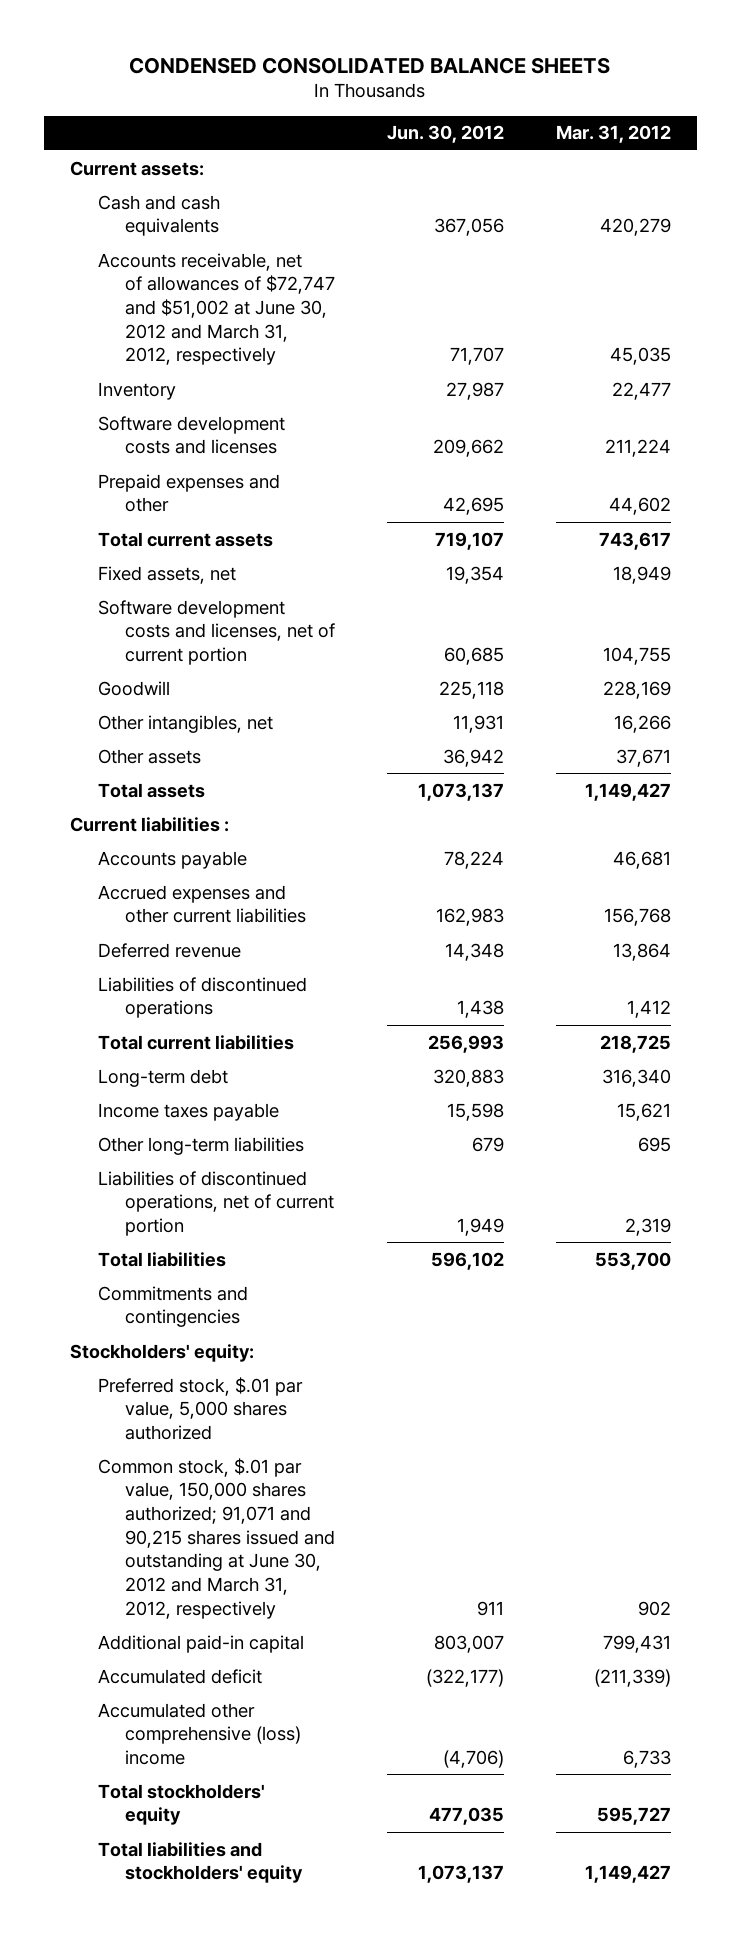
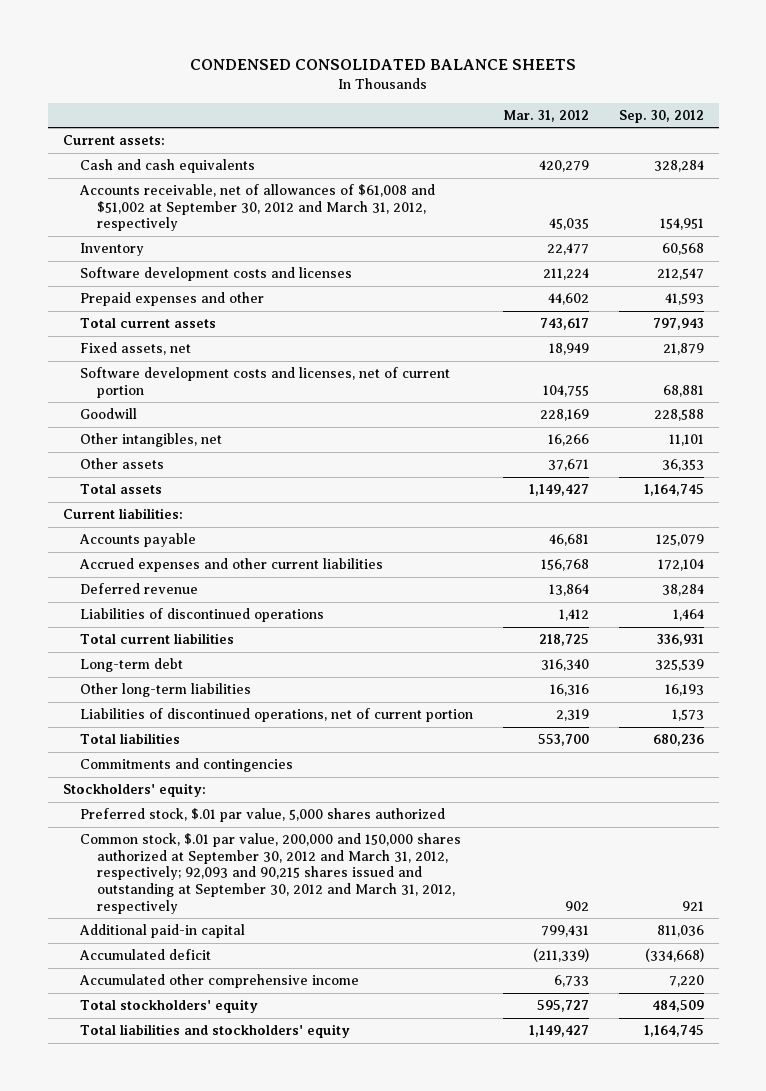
- | Jun. 30, 2012 | Mar. 31, 2012
+ | Mar. 31, 2012 | Sep. 30, 2012
- Accounts receivable, net of allowances of $72,747 and $51,002 at June 30, 2012 and March 31, 2012, respectively | 71,707 | 45,035
+ Accounts receivable, net of allowances of $61,008 and $51,002 at September 30, 2012 and March 31, 2012, respectively | 45,035 | 154,951
- Current liabilities :
+ Current liabilities:
- Income taxes payable | 15,598 | 15,621
- Other long-term liabilities | 679 | 695
+ Other long-term liabilities | 16,316 | 16,193
- Common stock, $.01 par value, 150,000 shares authorized; 91,071 and 90,215 shares issued and outstanding at June 30, 2012 and March 31, 2012, respectively | 911 | 902
+ Common stock, $.01 par value, 200,000 and 150,000 shares authorized at September 30, 2012 and March 31, 2012, respectively; 92,093 and 90,215 shares issued and outstanding at September 30, 2012 and March 31, 2012, respectively | 902 | 921
- Accumulated other comprehensive (loss) income | (4,706) | 6,733
+ Accumulated other comprehensive income | 6,733 | 7,220

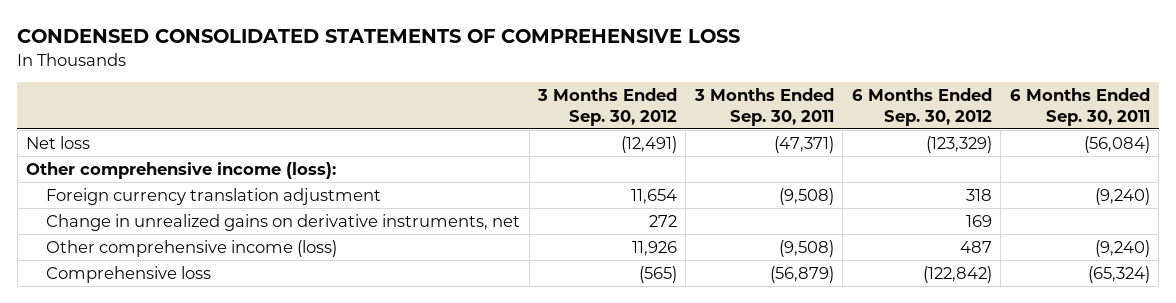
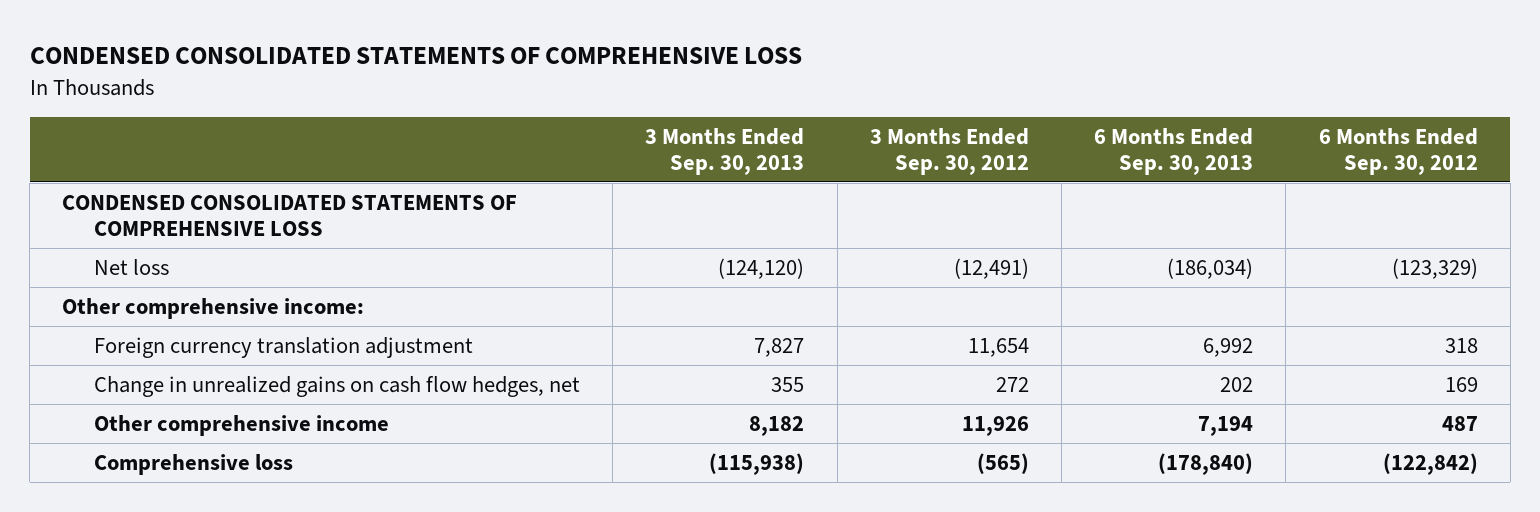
- | 3 Months Ended Sep. 30, 2012 | 3 Months Ended Sep. 30, 2011 | 6 Months Ended Sep. 30, 2012 | 6 Months Ended Sep. 30, 2011
+ | 3 Months Ended Sep. 30, 2013 | 3 Months Ended Sep. 30, 2012 | 6 Months Ended Sep. 30, 2013 | 6 Months Ended Sep. 30, 2012
+ CONDENSED CONSOLIDATED STATEMENTS OF COMPREHENSIVE LOSS
- Other comprehensive income (loss):
+ Other comprehensive income:
- Change in unrealized gains on derivative instruments, net | 272 | | 169 |
- Other comprehensive income (loss) | 11,926 | (9,508) | 487 | (9,240)
+ Change in unrealized gains on cash flow hedges, net | 355 | 272 | 202 | 169
+ Other comprehensive income | 8,182 | 11,926 | 7,194 | 487

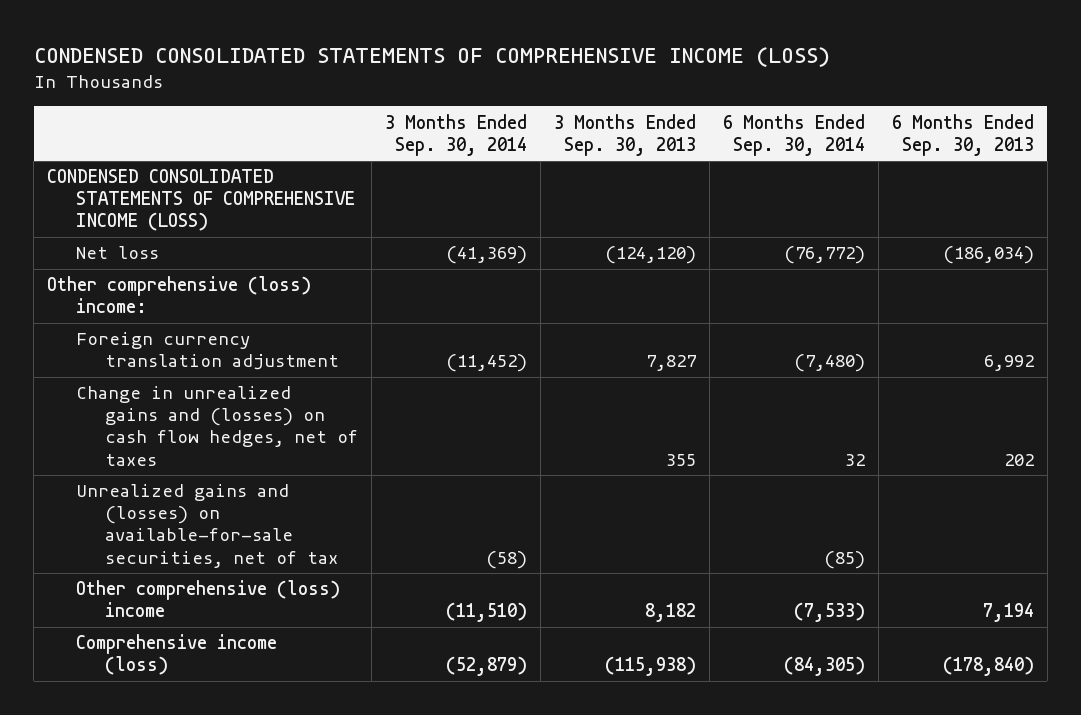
- CONDENSED CONSOLIDATED STATEMENTS OF COMPREHENSIVE LOSS
+ CONDENSED CONSOLIDATED STATEMENTS OF COMPREHENSIVE INCOME (LOSS)
- | 3 Months Ended Sep. 30, 2013 | 3 Months Ended Sep. 30, 2012 | 6 Months Ended Sep. 30, 2013 | 6 Months Ended Sep. 30, 2012
+ | 3 Months Ended Sep. 30, 2014 | 3 Months Ended Sep. 30, 2013 | 6 Months Ended Sep. 30, 2014 | 6 Months Ended Sep. 30, 2013
- CONDENSED CONSOLIDATED STATEMENTS OF COMPREHENSIVE LOSS
+ CONDENSED CONSOLIDATED STATEMENTS OF COMPREHENSIVE INCOME (LOSS)
- Other comprehensive income:
+ Other comprehensive (loss) income:
- Change in unrealized gains on cash flow hedges, net | 355 | 272 | 202 | 169
- Other comprehensive income | 8,182 | 11,926 | 7,194 | 487
- Comprehensive loss | (115,938) | (565) | (178,840) | (122,842)
+ Change in unrealized gains and (losses) on cash flow hedges, net of taxes | | 355 | 32 | 202
+ Unrealized gains and (losses) on available-for-sale securities, net of tax | (58) | | (85) |
+ Other comprehensive (loss) income | (11,510) | 8,182 | (7,533) | 7,194
+ Comprehensive income (loss) | (52,879) | (115,938) | (84,305) | (178,840)

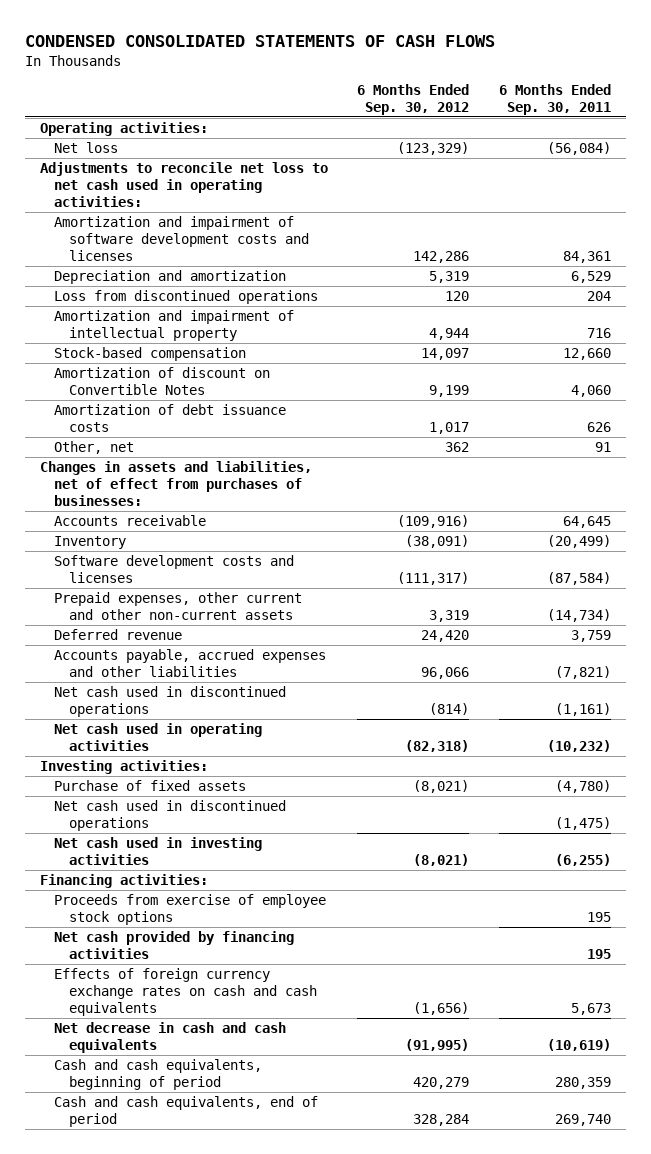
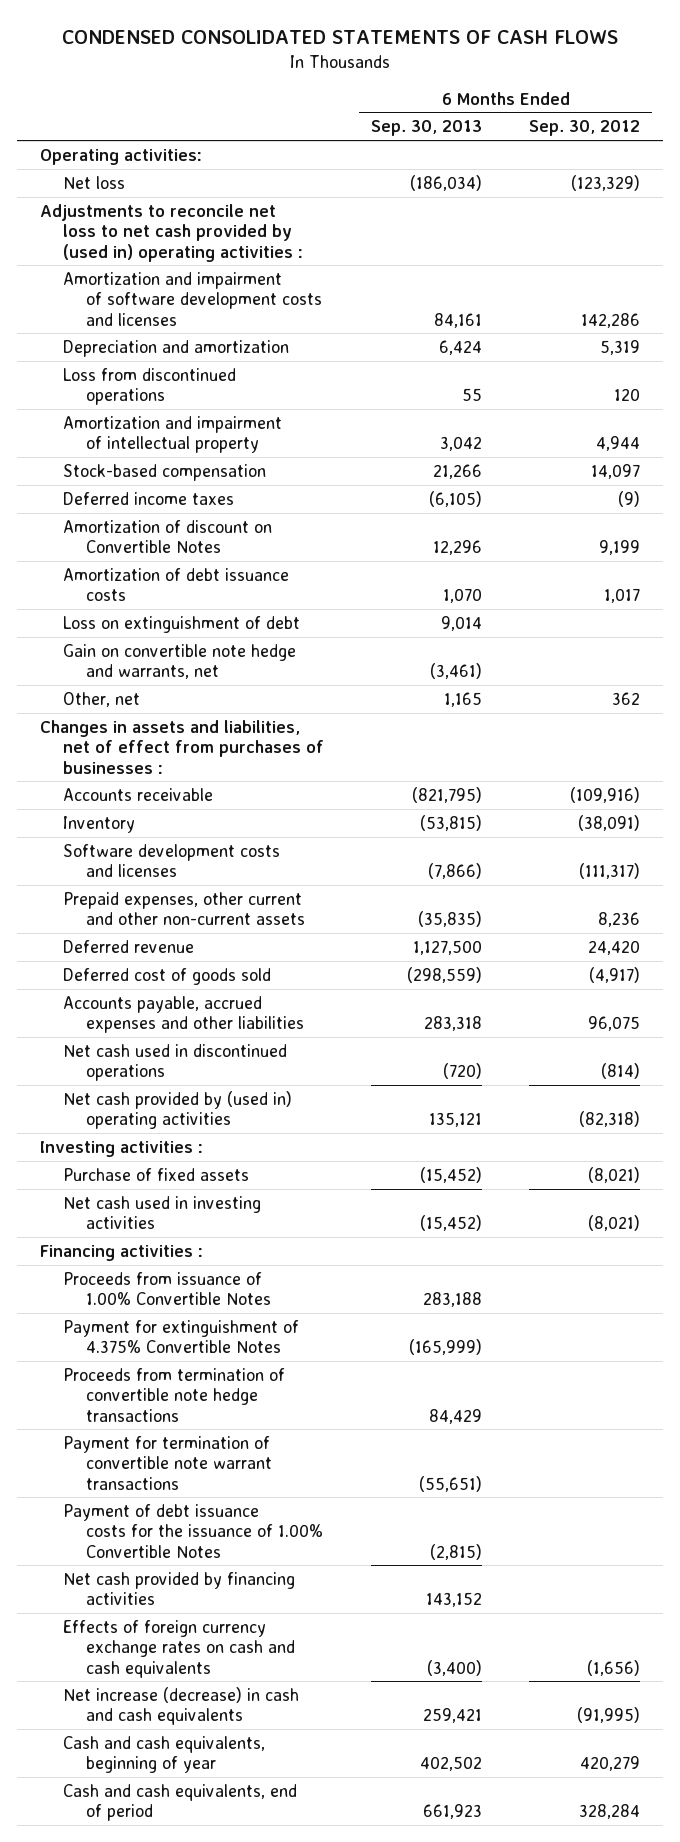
- | 6 Months Ended Sep. 30, 2012 | 6 Months Ended Sep. 30, 2011
+ | 6 Months Ended Sep. 30, 2013 | 6 Months Ended Sep. 30, 2012
- Adjustments to reconcile net loss to net cash used in operating activities:
+ Adjustments to reconcile net loss to net cash provided by (used in) operating activities :
+ Deferred income taxes | (6,105) | (9)
+ Loss on extinguishment of debt | 9,014 |
+ Gain on convertible note hedge and warrants, net | (3,461) |
- Changes in assets and liabilities, net of effect from purchases of businesses:
+ Changes in assets and liabilities, net of effect from purchases of businesses :
- Prepaid expenses, other current and other non-current assets | 3,319 | (14,734)
+ Prepaid expenses, other current and other non-current assets | (35,835) | 8,236
- Accounts payable, accrued expenses and other liabilities | 96,066 | (7,821)
+ Deferred cost of goods sold | (298,559) | (4,917)
+ Accounts payable, accrued expenses and other liabilities | 283,318 | 96,075
- Net cash used in operating activities | (82,318) | (10,232)
- Investing activities:
+ Net cash provided by (used in) operating activities | 135,121 | (82,318)
+ Investing activities :
- Net cash used in discontinued operations | | (1,475)
- Financing activities:
- Proceeds from exercise of employee stock options | | 195
+ Financing activities :
+ Proceeds from issuance of 1.00% Convertible Notes | 283,188 |
+ Payment for extinguishment of 4.375% Convertible Notes | (165,999) |
+ Proceeds from termination of convertible note hedge transactions | 84,429 |
+ Payment for termination of convertible note warrant transactions | (55,651) |
+ Payment of debt issuance costs for the issuance of 1.00% Convertible Notes | (2,815) |
- Net decrease in cash and cash equivalents | (91,995) | (10,619)
- Cash and cash equivalents, beginning of period | 420,279 | 280,359
+ Net increase (decrease) in cash and cash equivalents | 259,421 | (91,995)
+ Cash and cash equivalents, beginning of year | 402,502 | 420,279

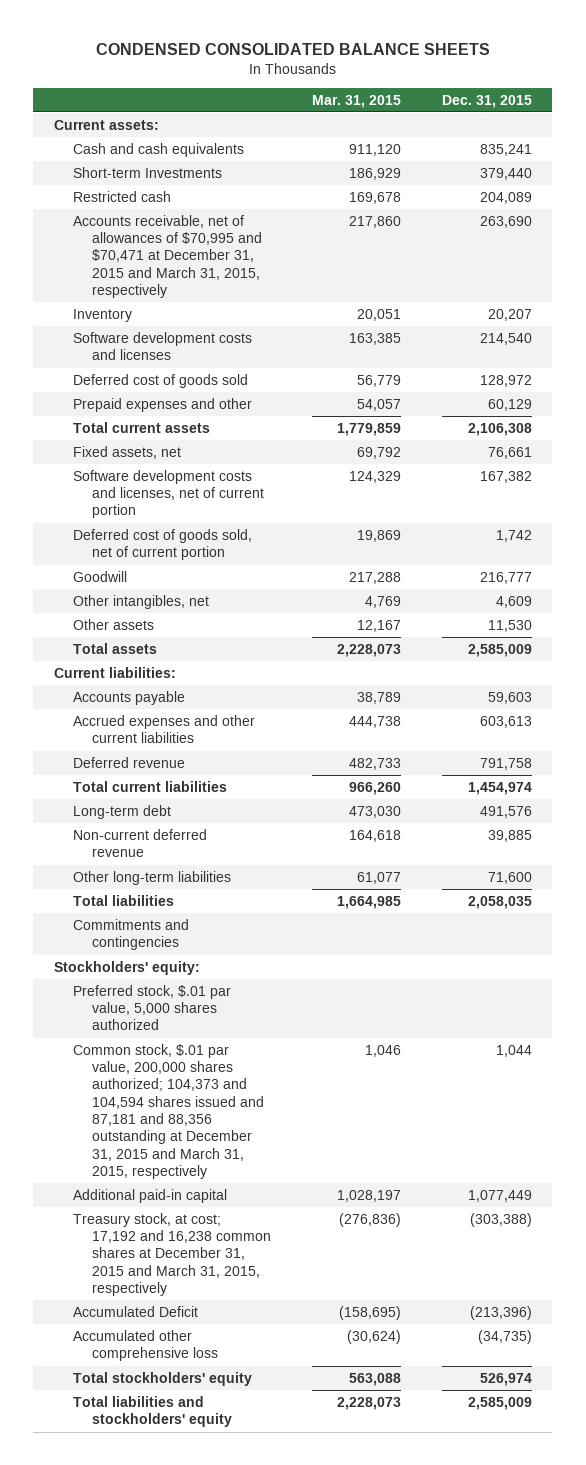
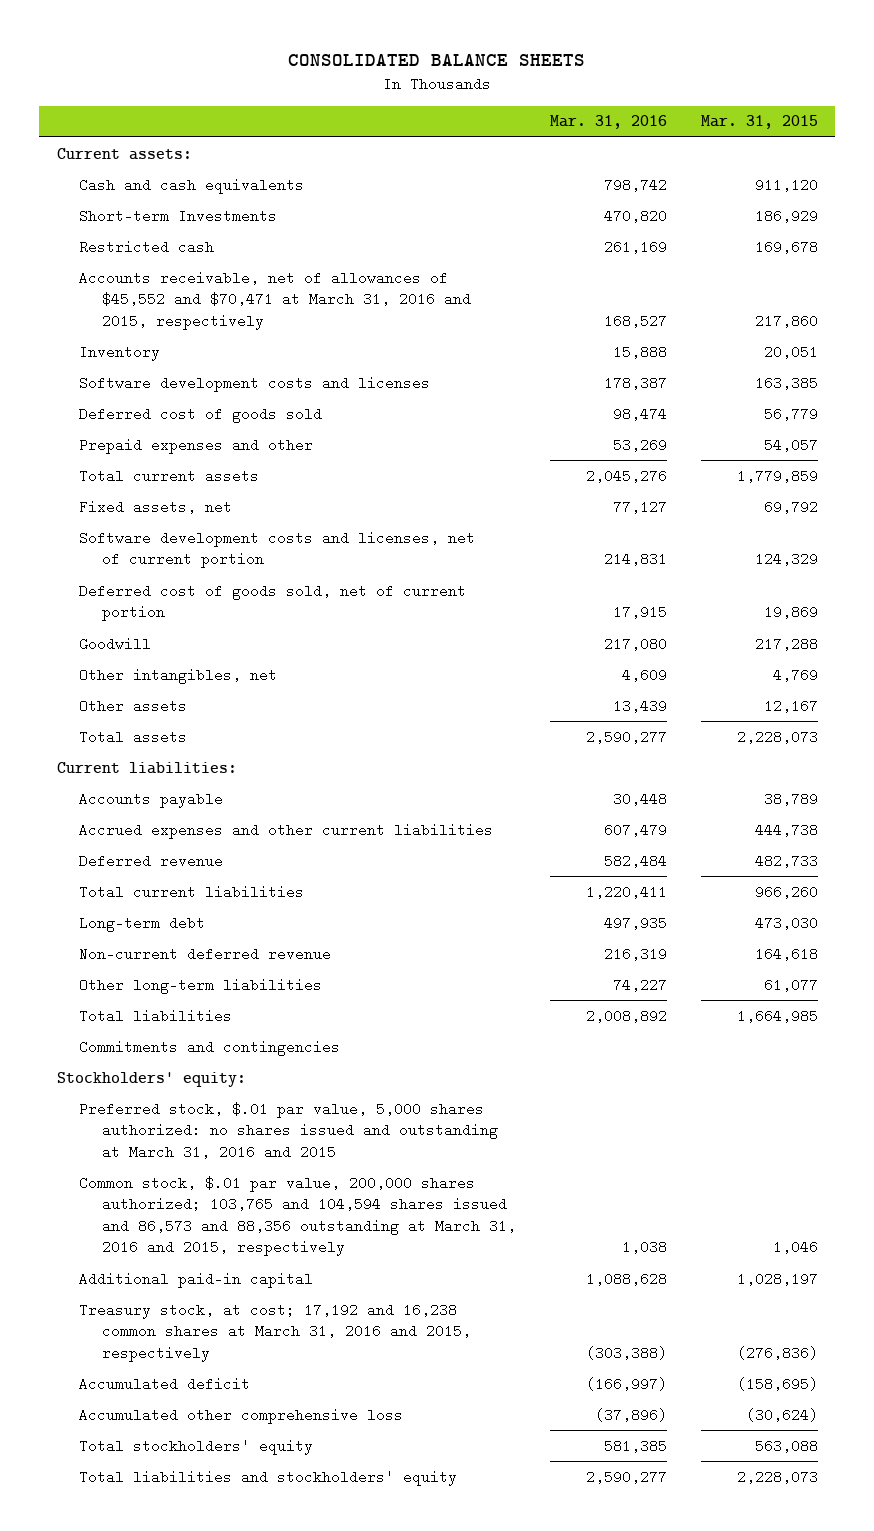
- CONDENSED CONSOLIDATED BALANCE SHEETS
+ CONSOLIDATED BALANCE SHEETS
- | Mar. 31, 2015 | Dec. 31, 2015
+ | Mar. 31, 2016 | Mar. 31, 2015
- Accounts receivable, net of allowances of $70,995 and $70,471 at December 31, 2015 and March 31, 2015, respectively | 217,860 | 263,690
+ Accounts receivable, net of allowances of $45,552 and $70,471 at March 31, 2016 and 2015, respectively | 168,527 | 217,860
- Preferred stock, $.01 par value, 5,000 shares authorized
- Common stock, $.01 par value, 200,000 shares authorized; 104,373 and 104,594 shares issued and 87,181 and 88,356 outstanding at December 31, 2015 and March 31, 2015, respectively | 1,046 | 1,044
+ Preferred stock, $.01 par value, 5,000 shares authorized: no shares issued and outstanding at March 31, 2016 and 2015
+ Common stock, $.01 par value, 200,000 shares authorized; 103,765 and 104,594 shares issued and 86,573 and 88,356 outstanding at March 31, 2016 and 2015, respectively | 1,038 | 1,046
- Treasury stock, at cost; 17,192 and 16,238 common shares at December 31, 2015 and March 31, 2015, respectively | (276,836) | (303,388)
- Accumulated Deficit | (158,695) | (213,396)
+ Treasury stock, at cost; 17,192 and 16,238 common shares at March 31, 2016 and 2015, respectively | (303,388) | (276,836)
+ Accumulated deficit | (166,997) | (158,695)

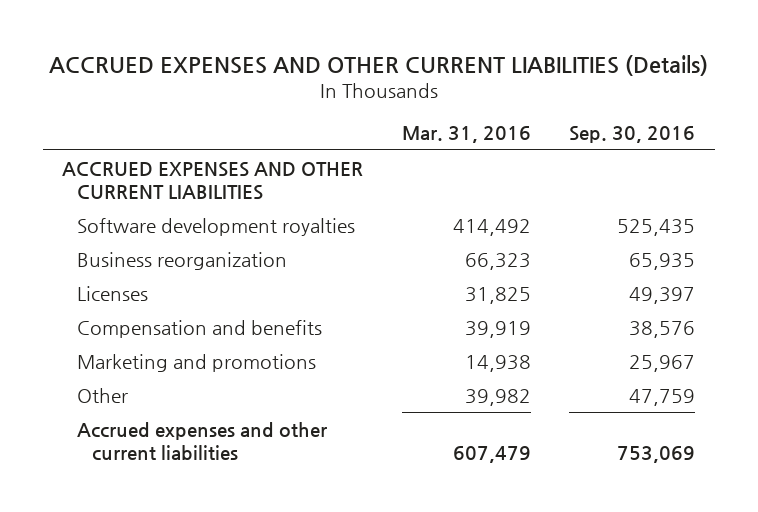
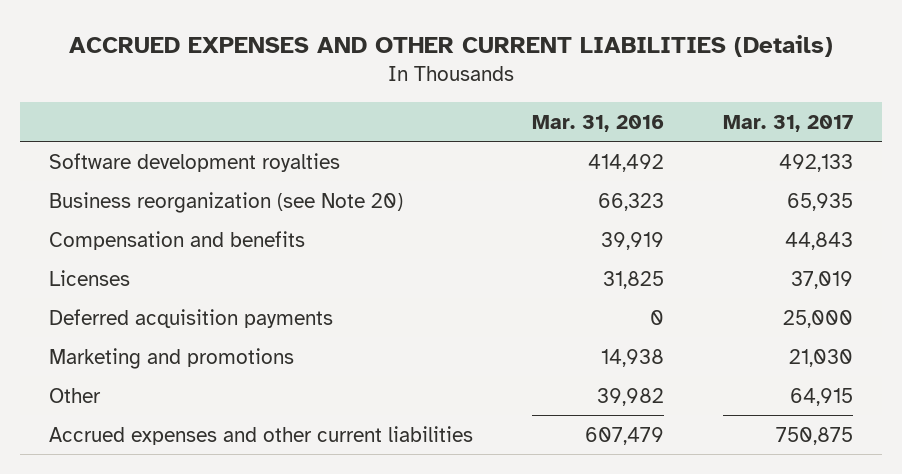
- | Mar. 31, 2016 | Sep. 30, 2016
+ | Mar. 31, 2016 | Mar. 31, 2017
- ACCRUED EXPENSES AND OTHER CURRENT LIABILITIES
- Business reorganization | 66,323 | 65,935
+ Business reorganization (see Note 20) | 66,323 | 65,935
moved down: Licenses | 31,825 | 37,019
+ Deferred acquisition payments | 0 | 25,000

